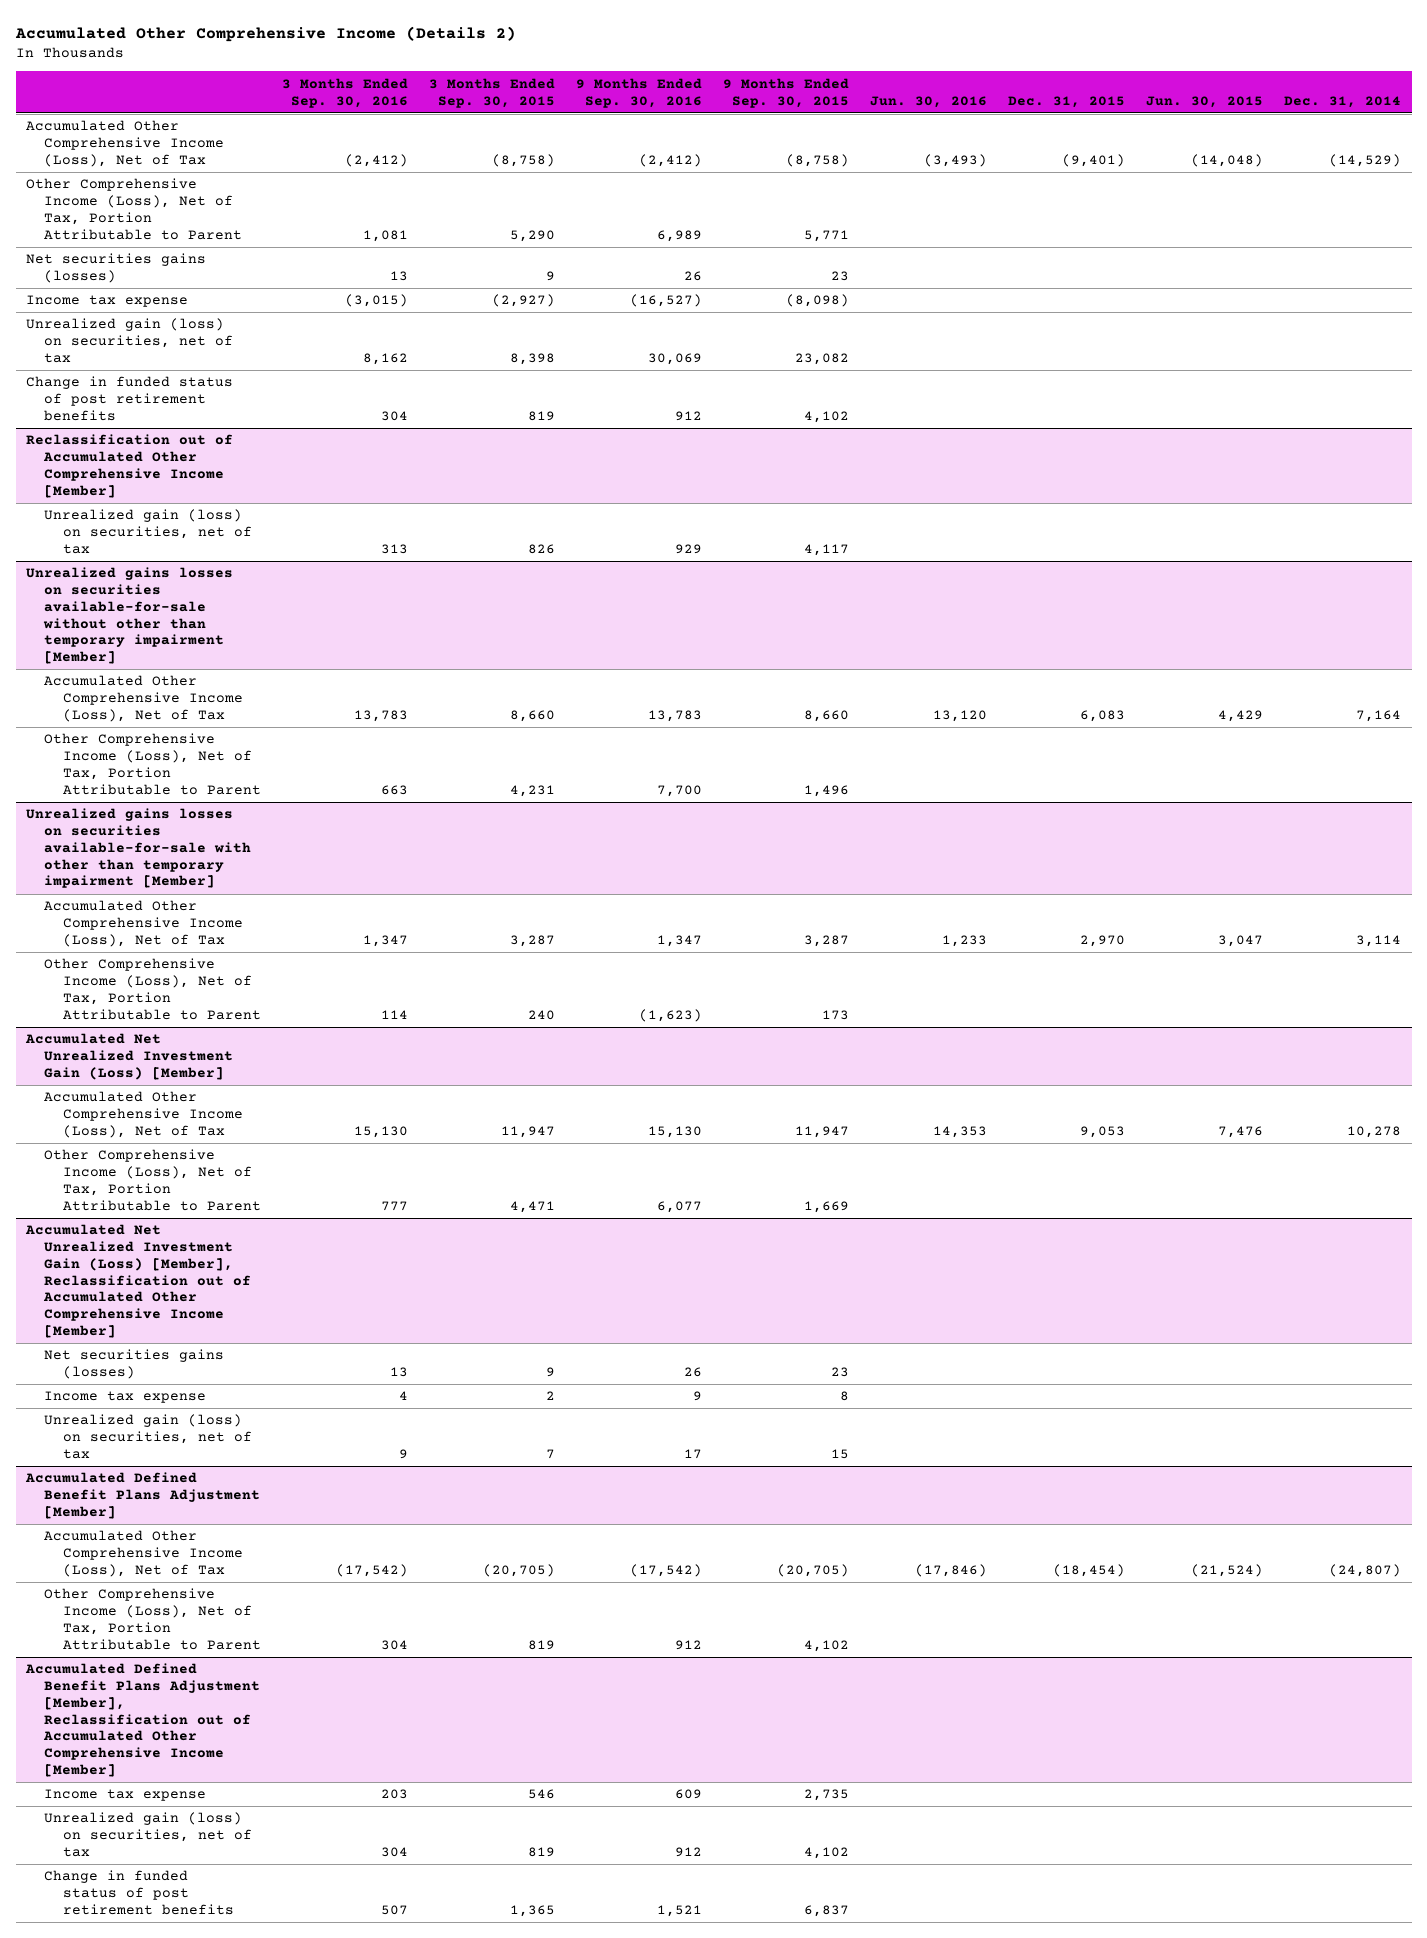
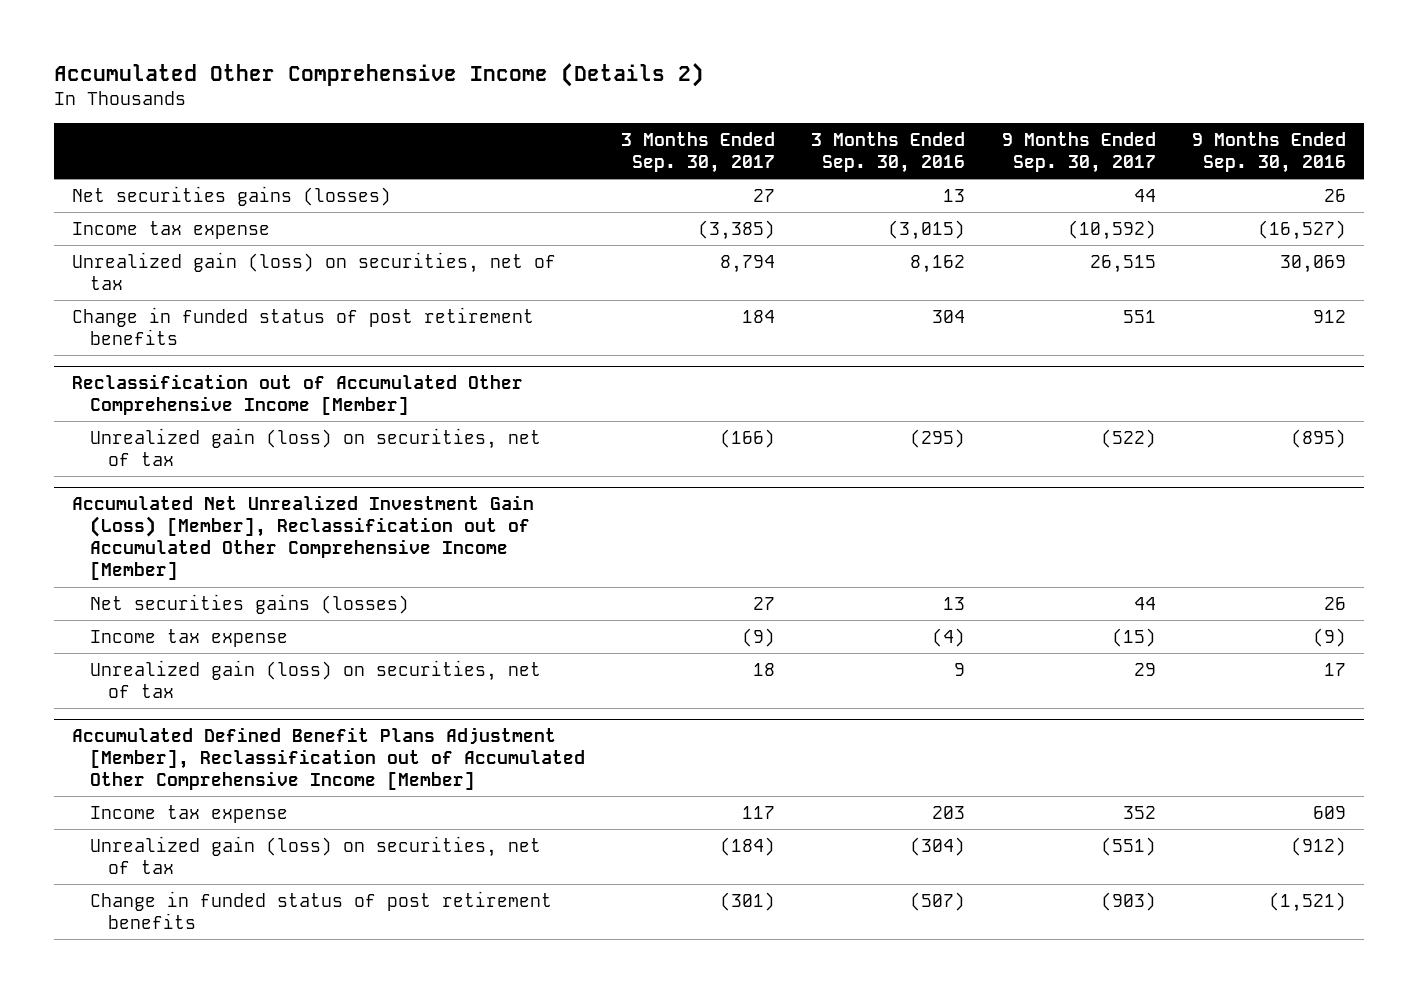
- | 3 Months Ended Sep. 30, 2016 | 3 Months Ended Sep. 30, 2015 | 9 Months Ended Sep. 30, 2016 | 9 Months Ended Sep. 30, 2015 | Jun. 30, 2016 | Dec. 31, 2015 | Jun. 30, 2015 | Dec. 31, 2014
+ | 3 Months Ended Sep. 30, 2017 | 3 Months Ended Sep. 30, 2016 | 9 Months Ended Sep. 30, 2017 | 9 Months Ended Sep. 30, 2016
- Accumulated Other Comprehensive Income (Loss), Net of Tax | (2,412) | (8,758) | (2,412) | (8,758) | (3,493) | (9,401) | (14,048) | (14,529)
- Other Comprehensive Income (Loss), Net of Tax, Portion Attributable to Parent | 1,081 | 5,290 | 6,989 | 5,771 | | | |
@ Reclassification out of Accumulated Other Comprehensive Income [Member]
- Unrealized gain (loss) on securities, net of tax | 313 | 826 | 929 | 4,117 | | | |
- Unrealized gains losses on securities available-for-sale without other than temporary impairment [Member]
- Accumulated Other Comprehensive Income (Loss), Net of Tax | 13,783 | 8,660 | 13,783 | 8,660 | 13,120 | 6,083 | 4,429 | 7,164
- Other Comprehensive Income (Loss), Net of Tax, Portion Attributable to Parent | 663 | 4,231 | 7,700 | 1,496 | | | |
- Unrealized gains losses on securities available-for-sale with other than temporary impairment [Member]
- Accumulated Other Comprehensive Income (Loss), Net of Tax | 1,347 | 3,287 | 1,347 | 3,287 | 1,233 | 2,970 | 3,047 | 3,114
- Other Comprehensive Income (Loss), Net of Tax, Portion Attributable to Parent | 114 | 240 | (1,623) | 173 | | | |
- Accumulated Net Unrealized Investment Gain (Loss) [Member]
- Accumulated Other Comprehensive Income (Loss), Net of Tax | 15,130 | 11,947 | 15,130 | 11,947 | 14,353 | 9,053 | 7,476 | 10,278
- Other Comprehensive Income (Loss), Net of Tax, Portion Attributable to Parent | 777 | 4,471 | 6,077 | 1,669 | | | |
@ Reclassification out of Accumulated Other Comprehensive Income [Member]
+ Unrealized gain (loss) on securities, net of tax | (166) | (295) | (522) | (895)
@ Accumulated Net Unrealized Investment Gain (Loss) [Member], Reclassification out of Accumulated Other Comprehensive Income [Member]
- Income tax expense | 4 | 2 | 9 | 8 | | | |
+ Income tax expense | (9) | (4) | (15) | (9)
- Accumulated Defined Benefit Plans Adjustment [Member]
- Accumulated Other Comprehensive Income (Loss), Net of Tax | (17,542) | (20,705) | (17,542) | (20,705) | (17,846) | (18,454) | (21,524) | (24,807)
- Other Comprehensive Income (Loss), Net of Tax, Portion Attributable to Parent | 304 | 819 | 912 | 4,102 | | | |
@ Accumulated Defined Benefit Plans Adjustment [Member], Reclassification out of Accumulated Other Comprehensive Income [Member]
- Unrealized gain (loss) on securities, net of tax | 304 | 819 | 912 | 4,102 | | | |
- Change in funded status of post retirement benefits | 507 | 1,365 | 1,521 | 6,837 | | | |
+ Unrealized gain (loss) on securities, net of tax | (184) | (304) | (551) | (912)
+ Change in funded status of post retirement benefits | (301) | (507) | (903) | (1,521)

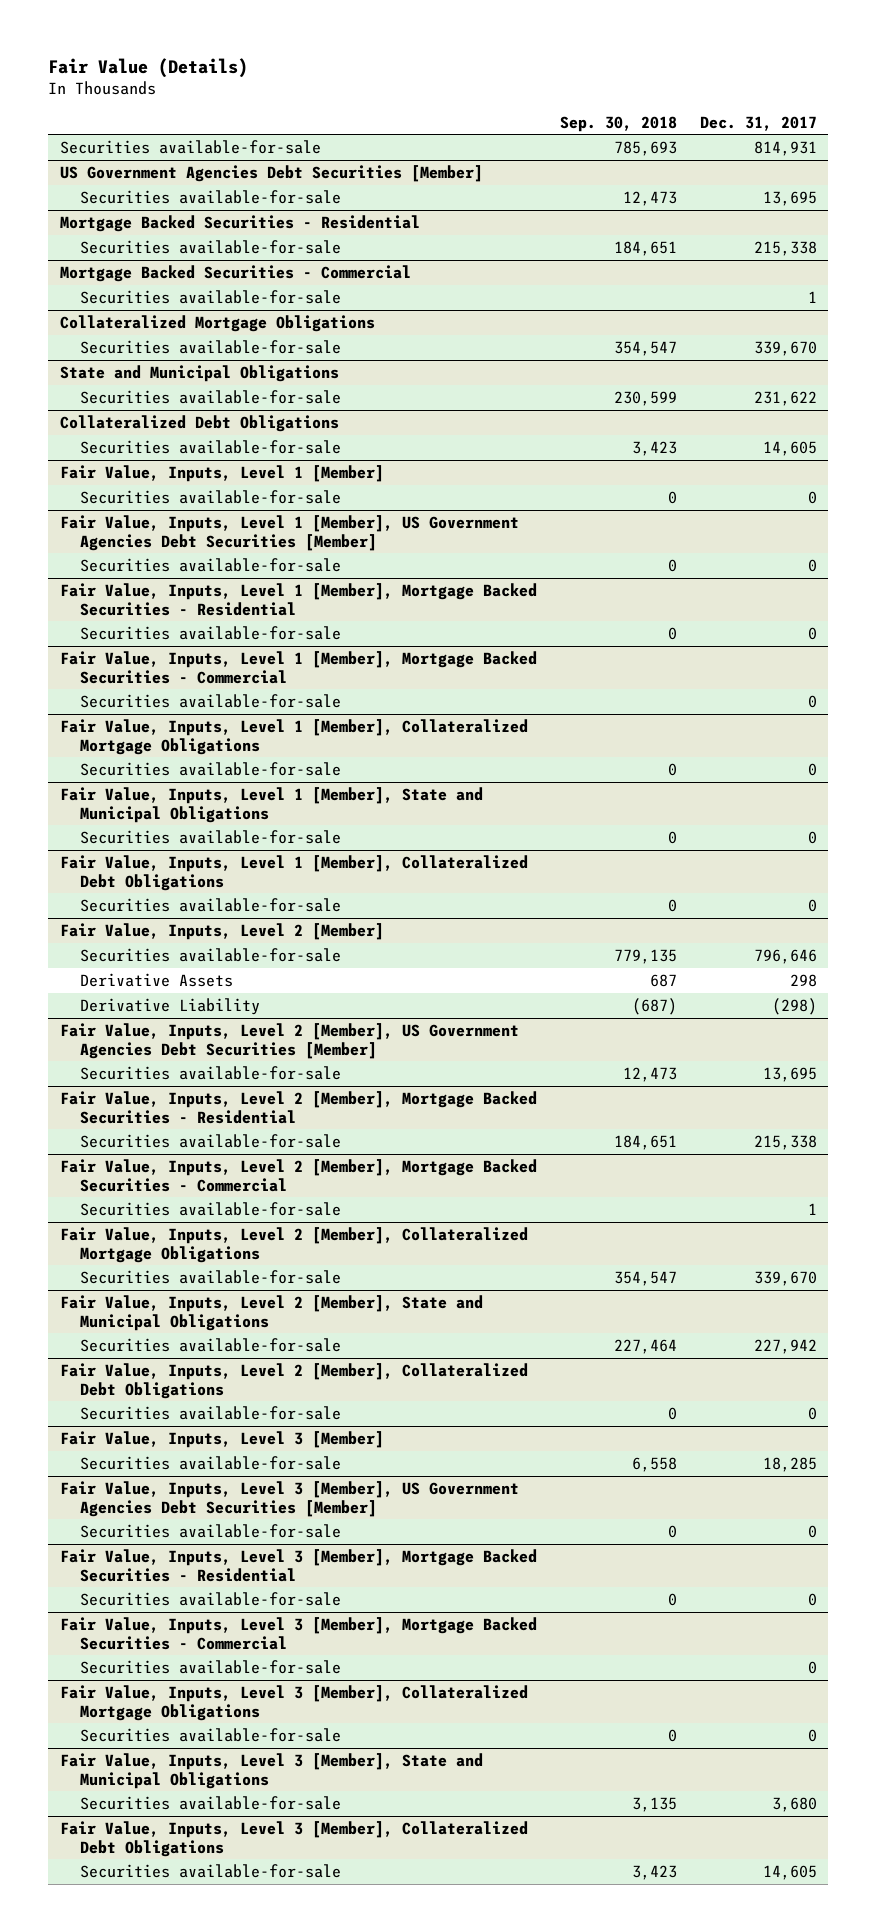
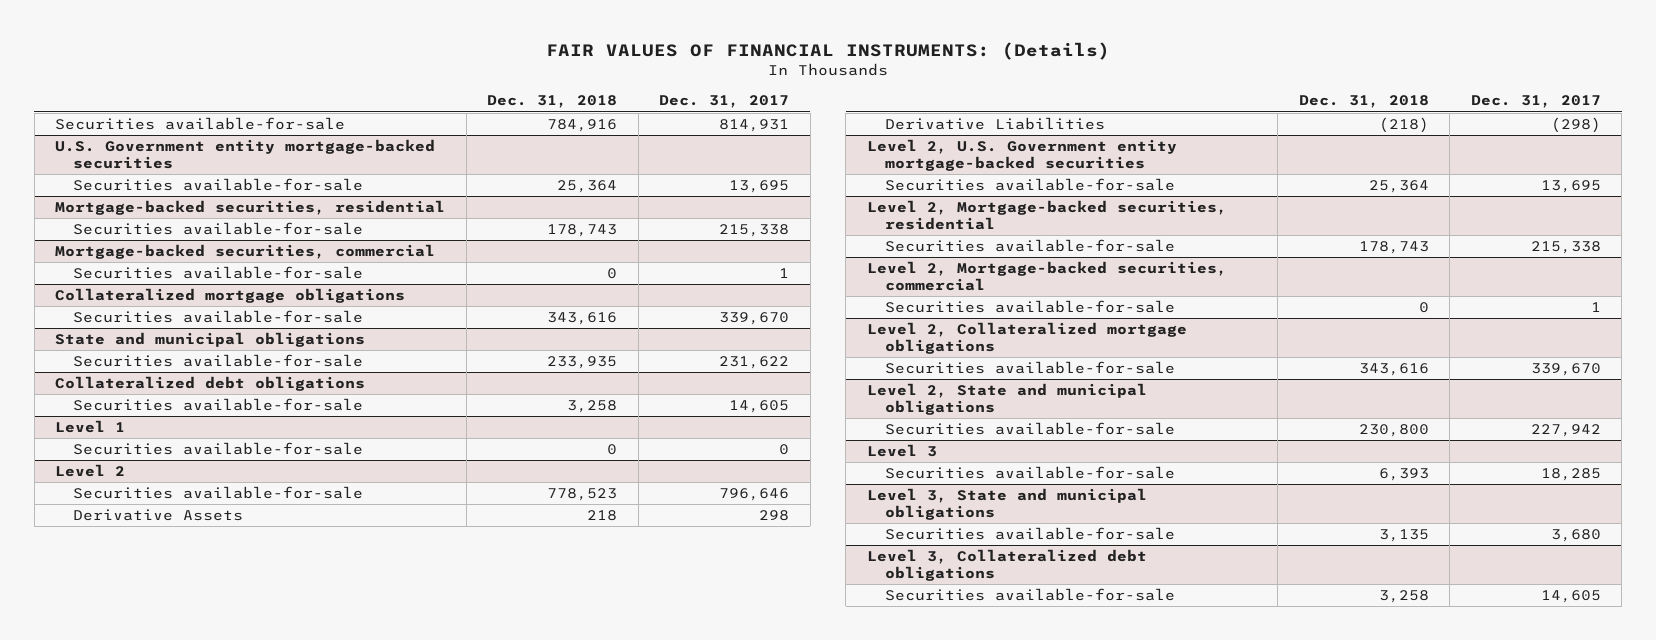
- Fair Value (Details)
+ FAIR VALUES OF FINANCIAL INSTRUMENTS: (Details)
- | Sep. 30, 2018 | Dec. 31, 2017
+ | Dec. 31, 2018 | Dec. 31, 2017
- US Government Agencies Debt Securities [Member]
+ U.S. Government entity mortgage-backed securities
- Mortgage Backed Securities - Residential
+ Mortgage-backed securities, residential
- Mortgage Backed Securities - Commercial
+ Mortgage-backed securities, commercial
- Collateralized Mortgage Obligations
+ Collateralized mortgage obligations
- State and Municipal Obligations
+ State and municipal obligations
- Collateralized Debt Obligations
+ Collateralized debt obligations
- Fair Value, Inputs, Level 1 [Member]
- Securities available-for-sale | 0 | 0
- Fair Value, Inputs, Level 1 [Member], US Government Agencies Debt Securities [Member]
- Securities available-for-sale | 0 | 0
- Fair Value, Inputs, Level 1 [Member], Mortgage Backed Securities - Residential
- Securities available-for-sale | 0 | 0
- Fair Value, Inputs, Level 1 [Member], Mortgage Backed Securities - Commercial
- Securities available-for-sale | | 0
- Fair Value, Inputs, Level 1 [Member], Collateralized Mortgage Obligations
- Securities available-for-sale | 0 | 0
- Fair Value, Inputs, Level 1 [Member], State and Municipal Obligations
- Securities available-for-sale | 0 | 0
- Fair Value, Inputs, Level 1 [Member], Collateralized Debt Obligations
+ Level 1
- Fair Value, Inputs, Level 2 [Member]
+ Level 2
- Derivative Liability | (687) | (298)
- Fair Value, Inputs, Level 2 [Member], US Government Agencies Debt Securities [Member]
+ Derivative Liabilities | (218) | (298)
+ Level 2, U.S. Government entity mortgage-backed securities
- Fair Value, Inputs, Level 2 [Member], Mortgage Backed Securities - Residential
+ Level 2, Mortgage-backed securities, residential
- Fair Value, Inputs, Level 2 [Member], Mortgage Backed Securities - Commercial
+ Level 2, Mortgage-backed securities, commercial
- Fair Value, Inputs, Level 2 [Member], Collateralized Mortgage Obligations
+ Level 2, Collateralized mortgage obligations
- Fair Value, Inputs, Level 2 [Member], State and Municipal Obligations
+ Level 2, State and municipal obligations
- Fair Value, Inputs, Level 2 [Member], Collateralized Debt Obligations
- Securities available-for-sale | 0 | 0
- Fair Value, Inputs, Level 3 [Member]
+ Level 3
- Fair Value, Inputs, Level 3 [Member], US Government Agencies Debt Securities [Member]
- Securities available-for-sale | 0 | 0
- Fair Value, Inputs, Level 3 [Member], Mortgage Backed Securities - Residential
- Securities available-for-sale | 0 | 0
- Fair Value, Inputs, Level 3 [Member], Mortgage Backed Securities - Commercial
- Securities available-for-sale | | 0
- Fair Value, Inputs, Level 3 [Member], Collateralized Mortgage Obligations
- Securities available-for-sale | 0 | 0
- Fair Value, Inputs, Level 3 [Member], State and Municipal Obligations
+ Level 3, State and municipal obligations
- Fair Value, Inputs, Level 3 [Member], Collateralized Debt Obligations
+ Level 3, Collateralized debt obligations

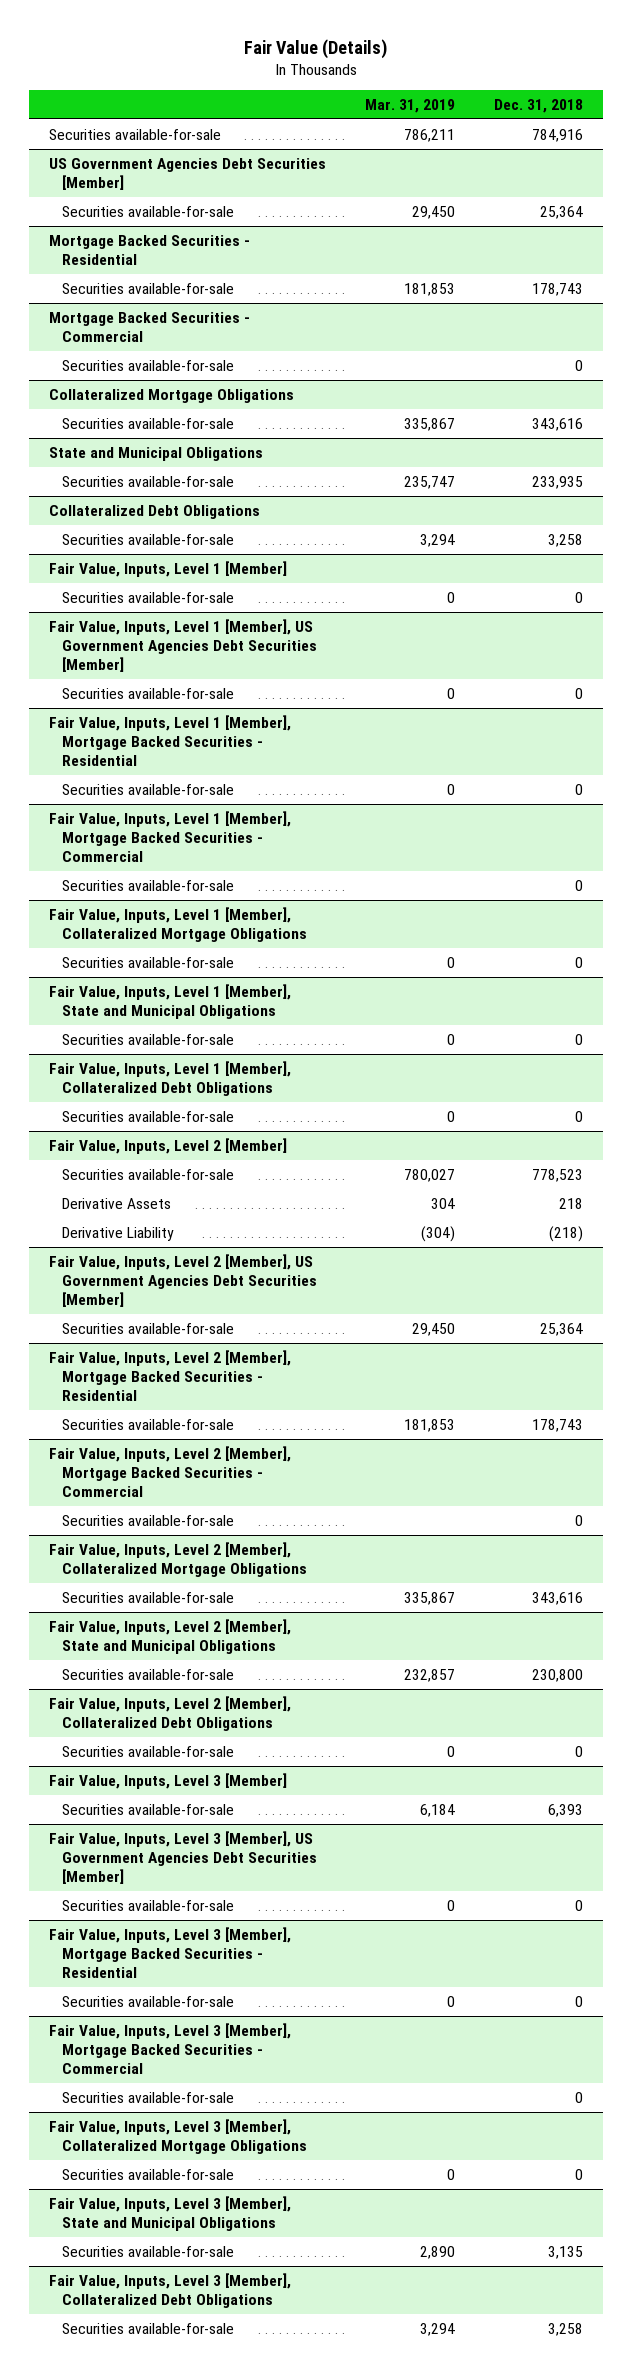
- FAIR VALUES OF FINANCIAL INSTRUMENTS: (Details)
+ Fair Value (Details)
- | Dec. 31, 2018 | Dec. 31, 2017
+ | Mar. 31, 2019 | Dec. 31, 2018
- U.S. Government entity mortgage-backed securities
+ US Government Agencies Debt Securities [Member]
- Mortgage-backed securities, residential
+ Mortgage Backed Securities - Residential
- Mortgage-backed securities, commercial
+ Mortgage Backed Securities - Commercial
- Collateralized mortgage obligations
+ Collateralized Mortgage Obligations
- State and municipal obligations
+ State and Municipal Obligations
- Collateralized debt obligations
+ Collateralized Debt Obligations
- Level 1
+ Fair Value, Inputs, Level 1 [Member]
- Level 2
+ Fair Value, Inputs, Level 1 [Member], US Government Agencies Debt Securities [Member]
+ Securities available-for-sale | 0 | 0
+ Fair Value, Inputs, Level 1 [Member], Mortgage Backed Securities - Residential
+ Securities available-for-sale | 0 | 0
+ Fair Value, Inputs, Level 1 [Member], Mortgage Backed Securities - Commercial
+ Securities available-for-sale | | 0
+ Fair Value, Inputs, Level 1 [Member], Collateralized Mortgage Obligations
+ Securities available-for-sale | 0 | 0
+ Fair Value, Inputs, Level 1 [Member], State and Municipal Obligations
+ Securities available-for-sale | 0 | 0
+ Fair Value, Inputs, Level 1 [Member], Collateralized Debt Obligations
+ Securities available-for-sale | 0 | 0
+ Fair Value, Inputs, Level 2 [Member]
- Derivative Liabilities | (218) | (298)
- Level 2, U.S. Government entity mortgage-backed securities
+ Derivative Liability | (304) | (218)
+ Fair Value, Inputs, Level 2 [Member], US Government Agencies Debt Securities [Member]
- Level 2, Mortgage-backed securities, residential
+ Fair Value, Inputs, Level 2 [Member], Mortgage Backed Securities - Residential
- Level 2, Mortgage-backed securities, commercial
+ Fair Value, Inputs, Level 2 [Member], Mortgage Backed Securities - Commercial
- Level 2, Collateralized mortgage obligations
+ Fair Value, Inputs, Level 2 [Member], Collateralized Mortgage Obligations
- Level 2, State and municipal obligations
+ Fair Value, Inputs, Level 2 [Member], State and Municipal Obligations
- Level 3
+ Fair Value, Inputs, Level 2 [Member], Collateralized Debt Obligations
+ Securities available-for-sale | 0 | 0
+ Fair Value, Inputs, Level 3 [Member]
- Level 3, State and municipal obligations
+ Fair Value, Inputs, Level 3 [Member], US Government Agencies Debt Securities [Member]
+ Securities available-for-sale | 0 | 0
+ Fair Value, Inputs, Level 3 [Member], Mortgage Backed Securities - Residential
+ Securities available-for-sale | 0 | 0
+ Fair Value, Inputs, Level 3 [Member], Mortgage Backed Securities - Commercial
+ Securities available-for-sale | | 0
+ Fair Value, Inputs, Level 3 [Member], Collateralized Mortgage Obligations
+ Securities available-for-sale | 0 | 0
+ Fair Value, Inputs, Level 3 [Member], State and Municipal Obligations
- Level 3, Collateralized debt obligations
+ Fair Value, Inputs, Level 3 [Member], Collateralized Debt Obligations

